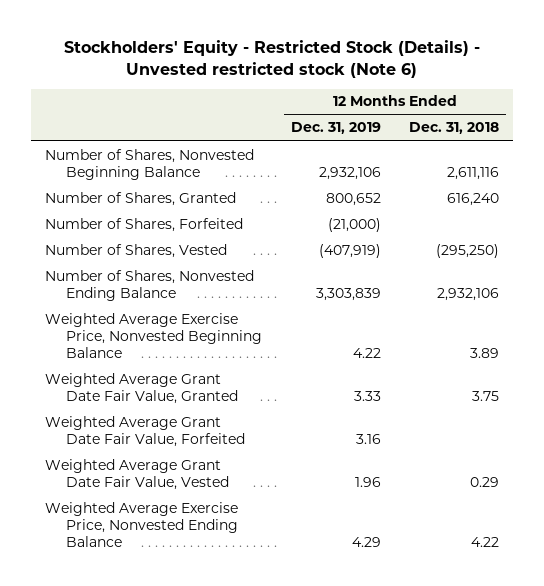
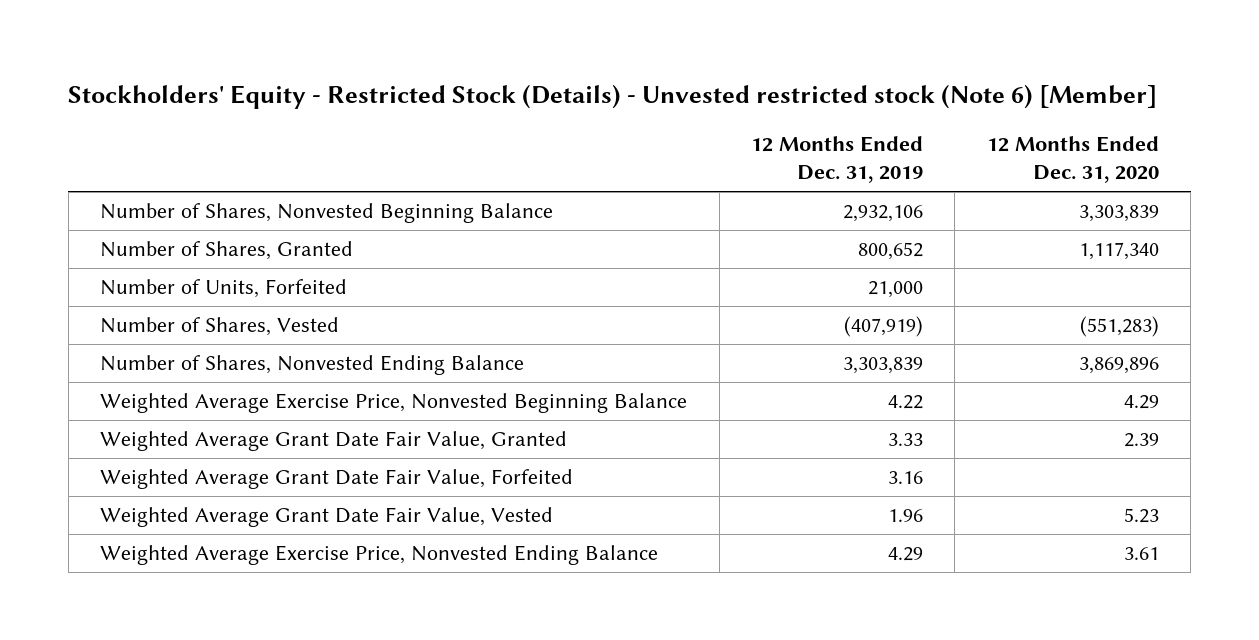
- Stockholders' Equity - Restricted Stock (Details) - Unvested restricted stock (Note 6)
+ Stockholders' Equity - Restricted Stock (Details) - Unvested restricted stock (Note 6) [Member]
- | 12 Months Ended Dec. 31, 2019 | 12 Months Ended Dec. 31, 2018
+ | 12 Months Ended Dec. 31, 2019 | 12 Months Ended Dec. 31, 2020
- Number of Shares, Forfeited | (21,000) |
+ Number of Units, Forfeited | 21,000 |

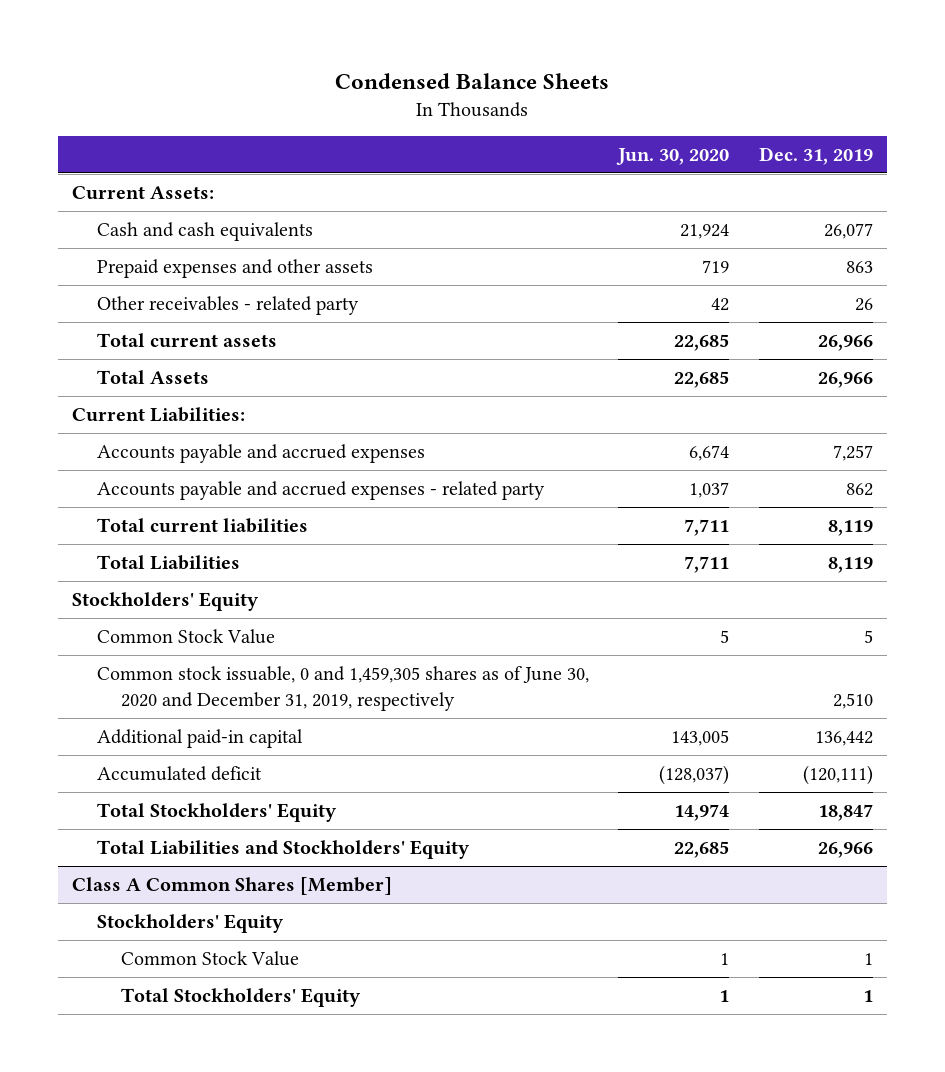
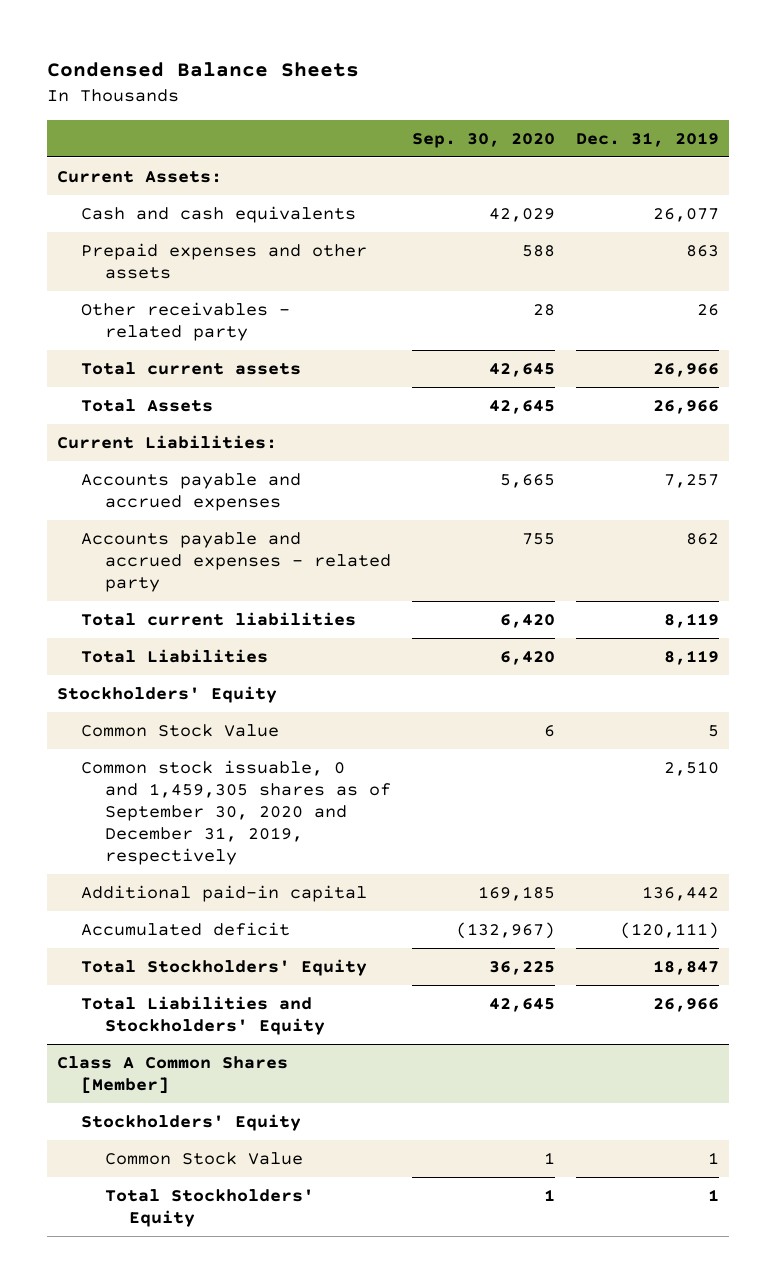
- | Jun. 30, 2020 | Dec. 31, 2019
+ | Sep. 30, 2020 | Dec. 31, 2019
- Common stock issuable, 0 and 1,459,305 shares as of June 30, 2020 and December 31, 2019, respectively | | 2,510
+ Common stock issuable, 0 and 1,459,305 shares as of September 30, 2020 and December 31, 2019, respectively | | 2,510

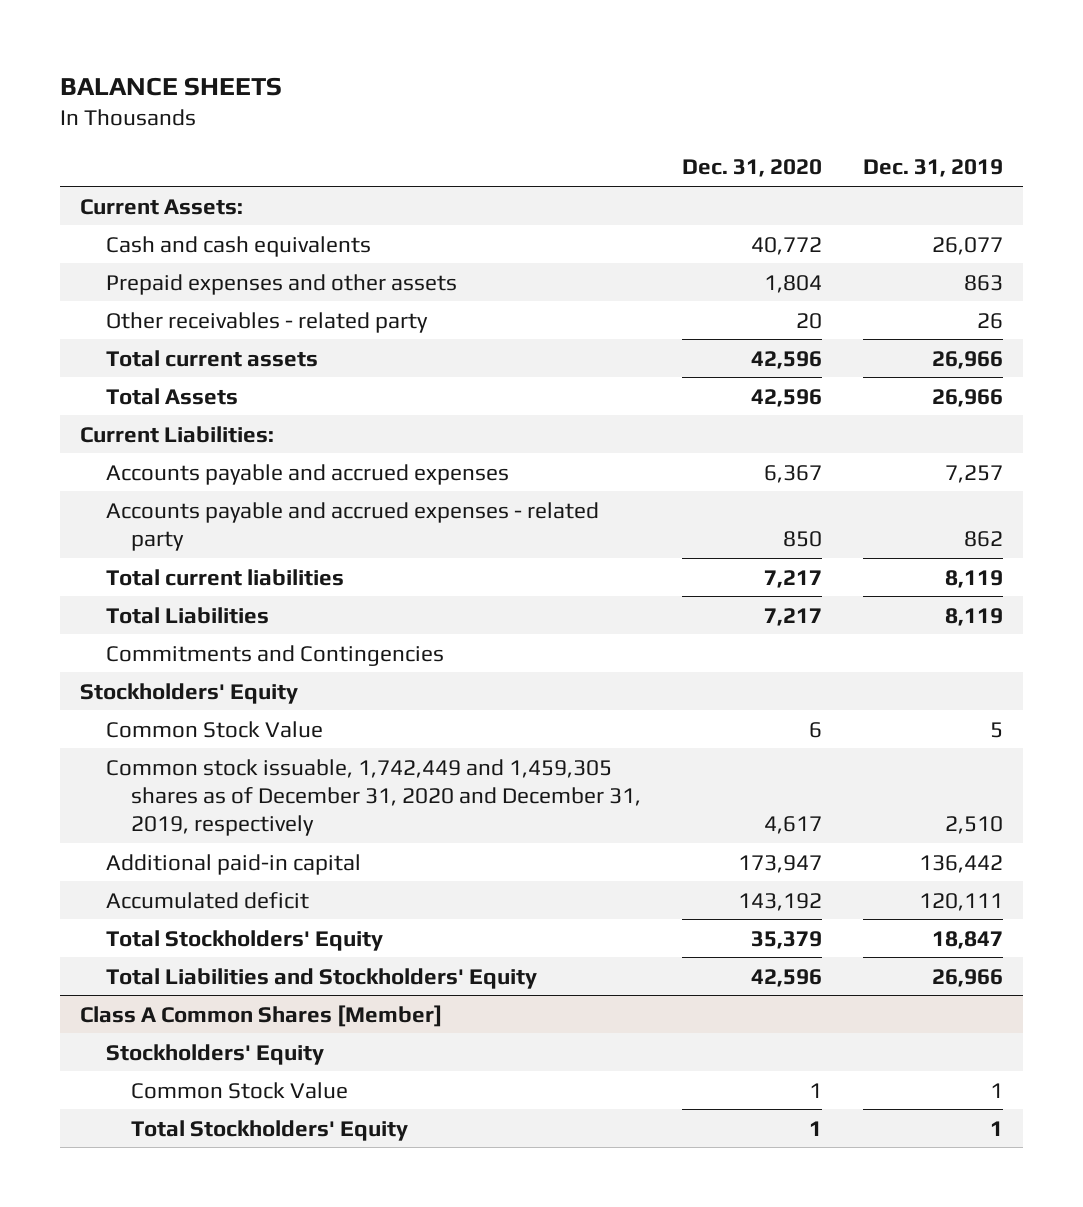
- Condensed Balance Sheets
+ BALANCE SHEETS
- | Sep. 30, 2020 | Dec. 31, 2019
+ | Dec. 31, 2020 | Dec. 31, 2019
+ Commitments and Contingencies
- Common stock issuable, 0 and 1,459,305 shares as of September 30, 2020 and December 31, 2019, respectively | | 2,510
+ Common stock issuable, 1,742,449 and 1,459,305 shares as of December 31, 2020 and December 31, 2019, respectively | 4,617 | 2,510
- Accumulated deficit | (132,967) | (120,111)
+ Accumulated deficit | 143,192 | 120,111

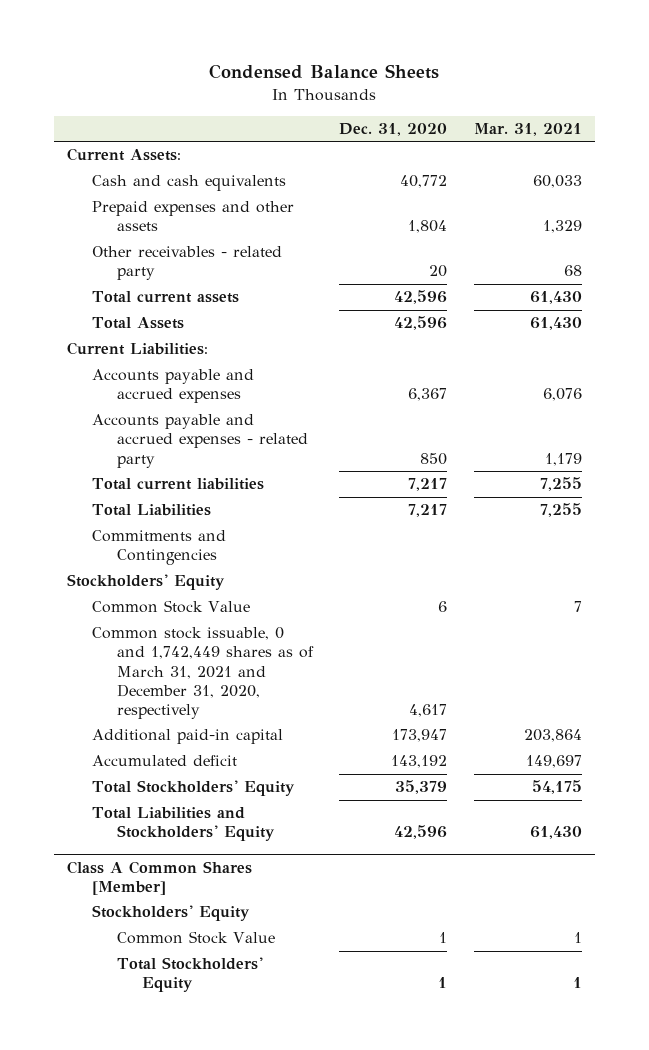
- BALANCE SHEETS
+ Condensed Balance Sheets
- | Dec. 31, 2020 | Dec. 31, 2019
+ | Dec. 31, 2020 | Mar. 31, 2021
- Common stock issuable, 1,742,449 and 1,459,305 shares as of December 31, 2020 and December 31, 2019, respectively | 4,617 | 2,510
+ Common stock issuable, 0 and 1,742,449 shares as of March 31, 2021 and December 31, 2020, respectively | 4,617 |

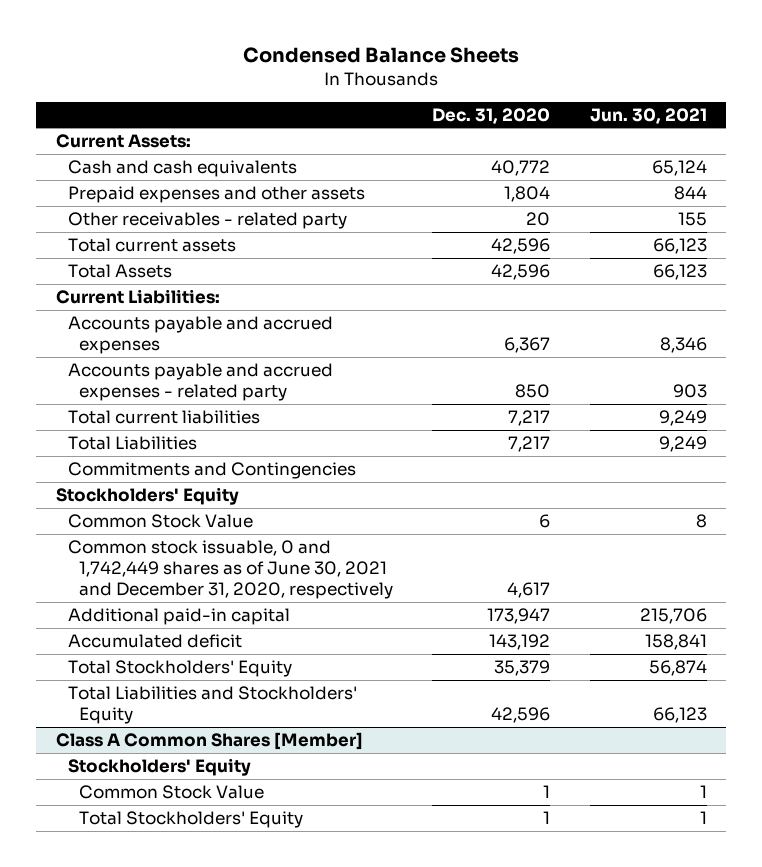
- | Dec. 31, 2020 | Mar. 31, 2021
+ | Dec. 31, 2020 | Jun. 30, 2021
- Common stock issuable, 0 and 1,742,449 shares as of March 31, 2021 and December 31, 2020, respectively | 4,617 |
+ Common stock issuable, 0 and 1,742,449 shares as of June 30, 2021 and December 31, 2020, respectively | 4,617 |

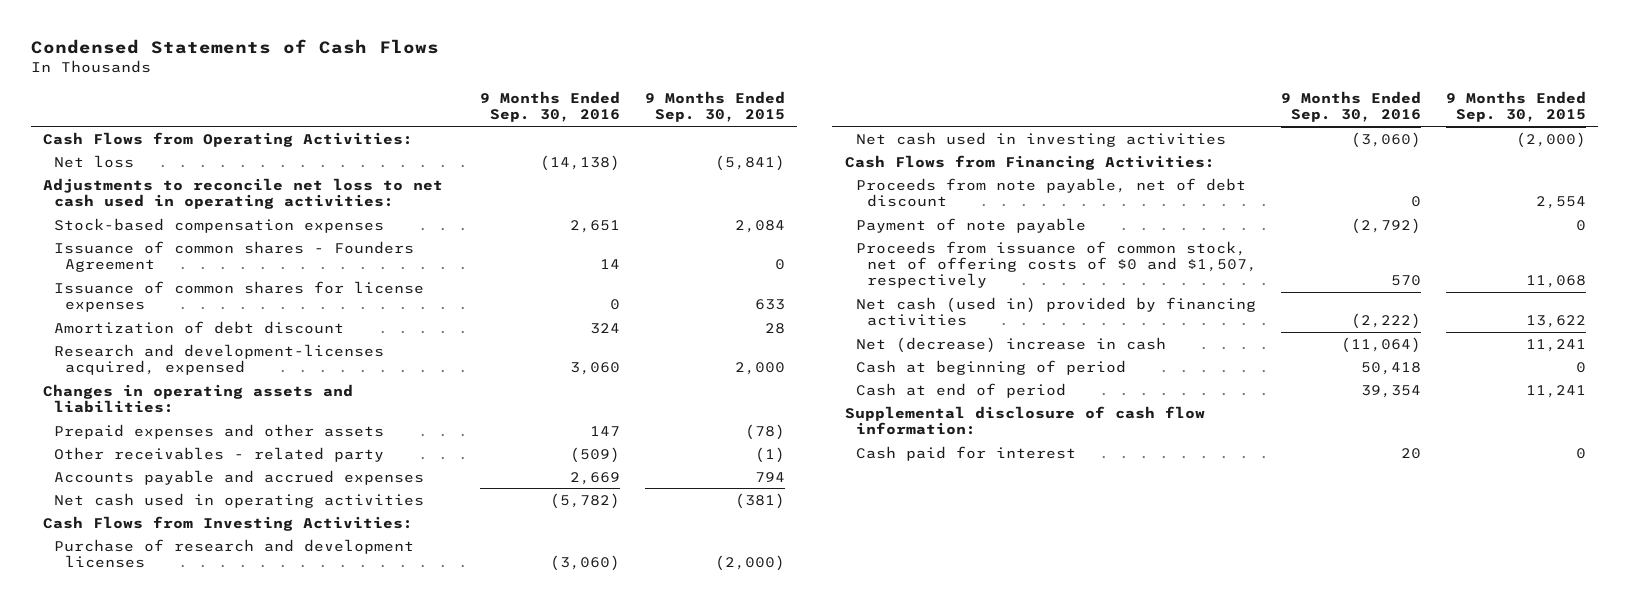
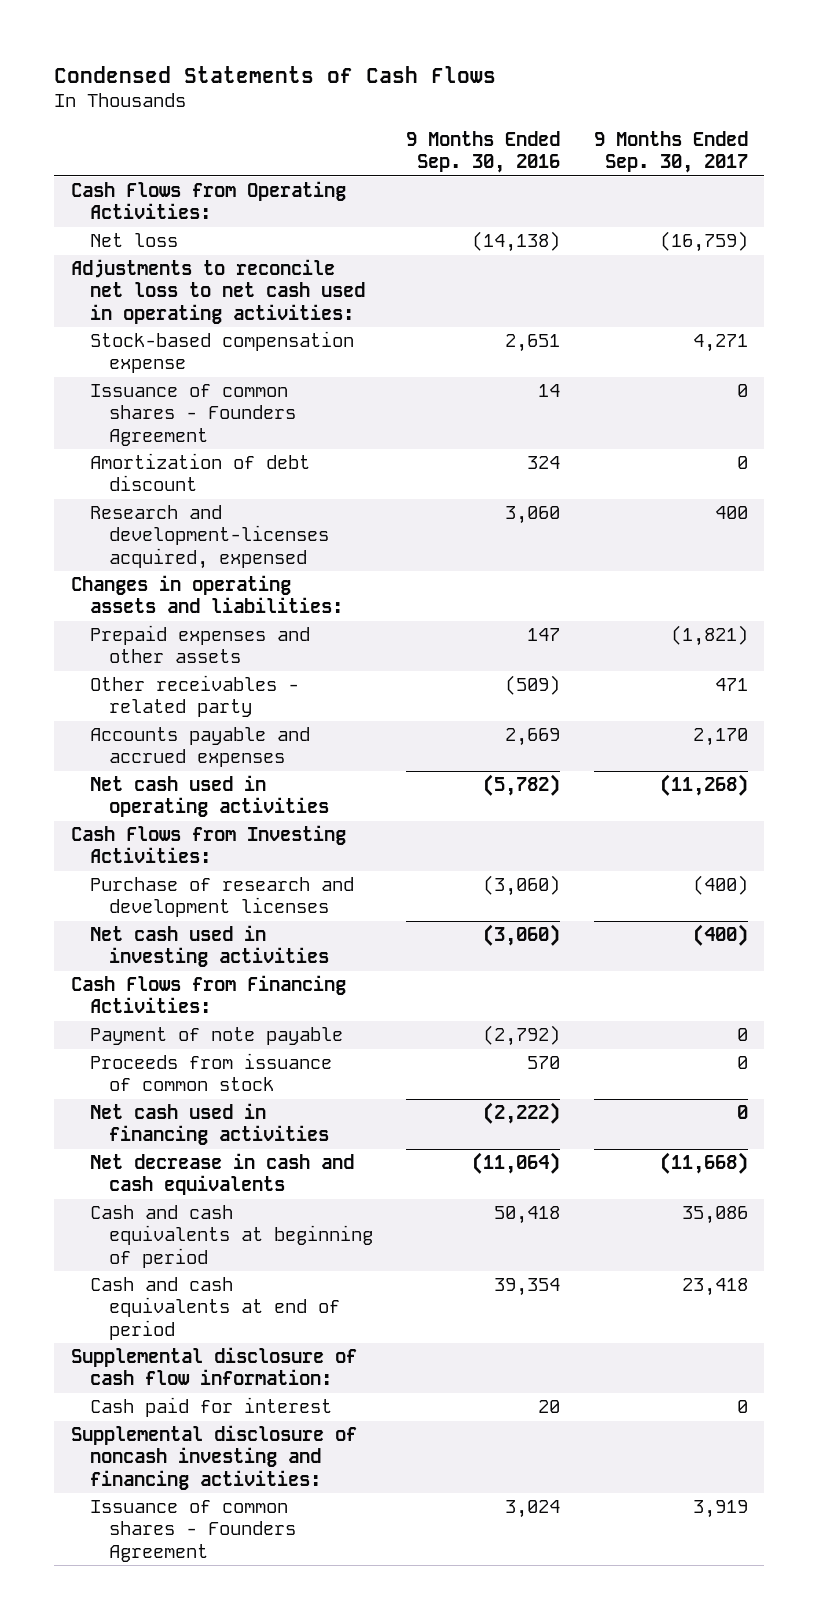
- | 9 Months Ended Sep. 30, 2016 | 9 Months Ended Sep. 30, 2015
+ | 9 Months Ended Sep. 30, 2016 | 9 Months Ended Sep. 30, 2017
- Stock-based compensation expenses | 2,651 | 2,084
+ Stock-based compensation expense | 2,651 | 4,271
- Issuance of common shares for license expenses | 0 | 633
- Proceeds from note payable, net of debt discount | 0 | 2,554
- Proceeds from issuance of common stock, net of offering costs of $0 and $1,507, respectively | 570 | 11,068
- Net cash (used in) provided by financing activities | (2,222) | 13,622
- Net (decrease) increase in cash | (11,064) | 11,241
- Cash at beginning of period | 50,418 | 0
- Cash at end of period | 39,354 | 11,241
+ Proceeds from issuance of common stock | 570 | 0
+ Net cash used in financing activities | (2,222) | 0
+ Net decrease in cash and cash equivalents | (11,064) | (11,668)
+ Cash and cash equivalents at beginning of period | 50,418 | 35,086
+ Cash and cash equivalents at end of period | 39,354 | 23,418
+ Supplemental disclosure of noncash investing and financing activities:
+ Issuance of common shares - Founders Agreement | 3,024 | 3,919

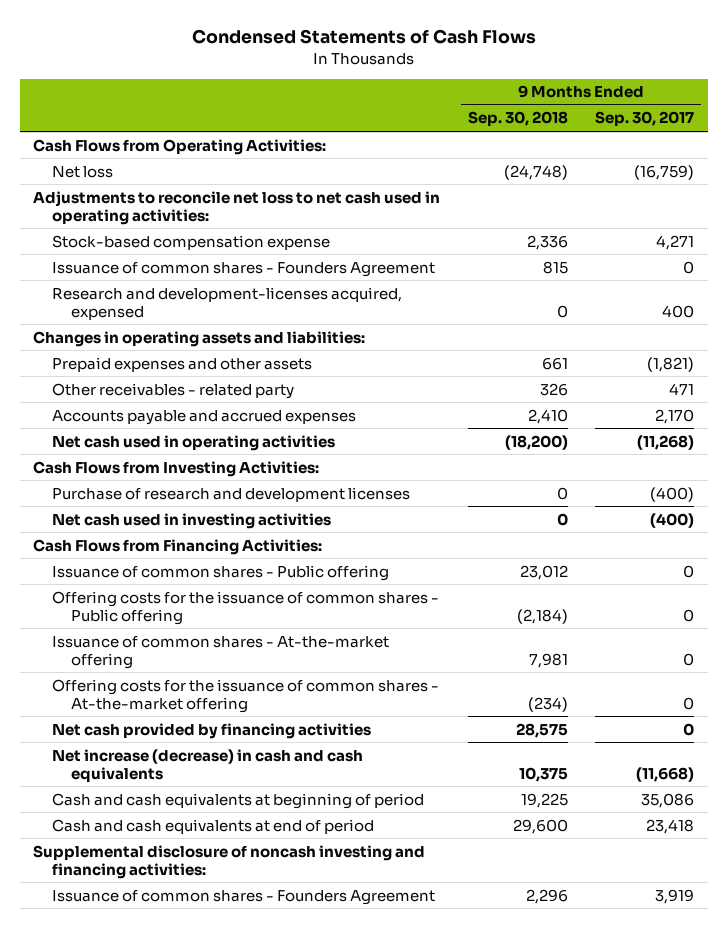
- | 9 Months Ended Sep. 30, 2016 | 9 Months Ended Sep. 30, 2017
+ | 9 Months Ended Sep. 30, 2018 | 9 Months Ended Sep. 30, 2017
- Amortization of debt discount | 324 | 0
- Payment of note payable | (2,792) | 0
- Proceeds from issuance of common stock | 570 | 0
- Net cash used in financing activities | (2,222) | 0
- Net decrease in cash and cash equivalents | (11,064) | (11,668)
+ Issuance of common shares - Public offering | 23,012 | 0
+ Offering costs for the issuance of common shares - Public offering | (2,184) | 0
+ Issuance of common shares - At-the-market offering | 7,981 | 0
+ Offering costs for the issuance of common shares - At-the-market offering | (234) | 0
+ Net cash provided by financing activities | 28,575 | 0
+ Net increase (decrease) in cash and cash equivalents | 10,375 | (11,668)
- Supplemental disclosure of cash flow information:
- Cash paid for interest | 20 | 0

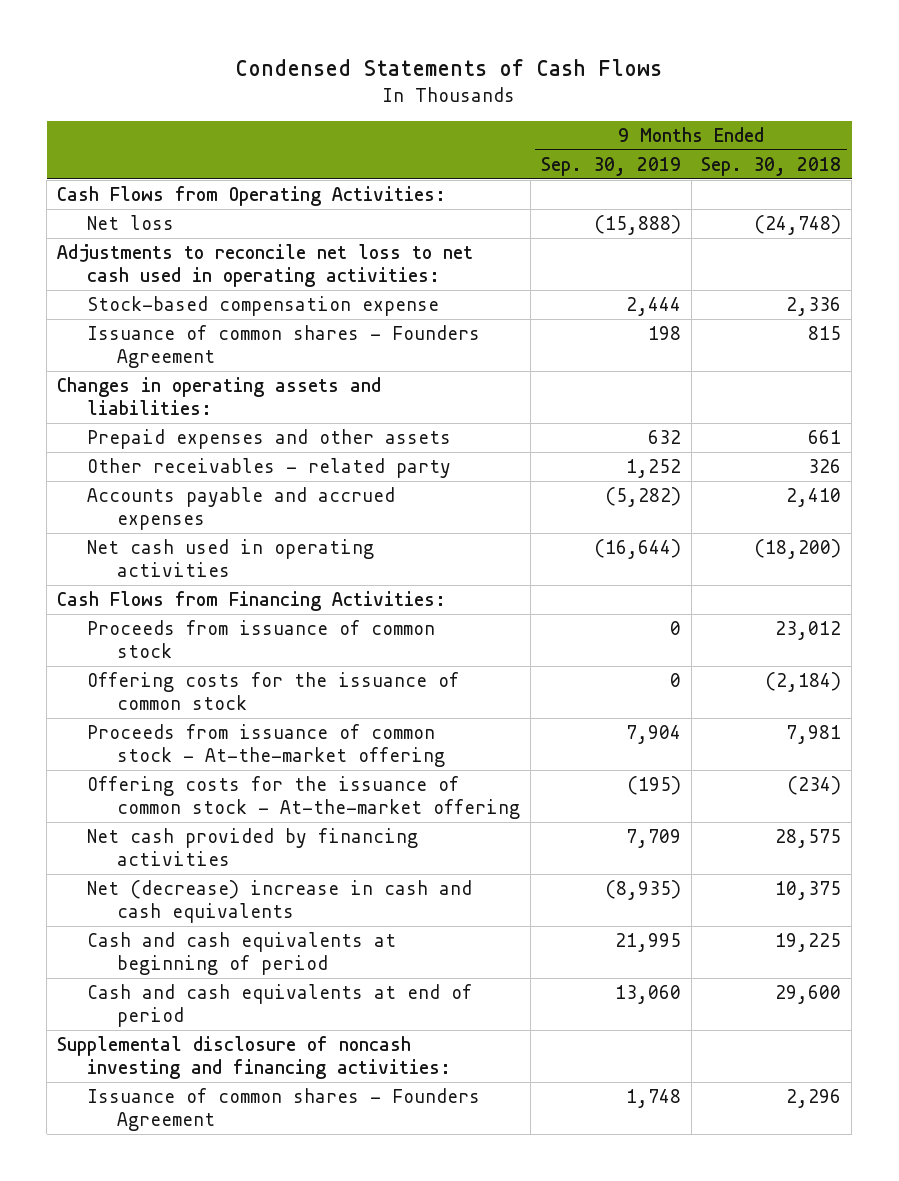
- | 9 Months Ended Sep. 30, 2018 | 9 Months Ended Sep. 30, 2017
+ | 9 Months Ended Sep. 30, 2019 | 9 Months Ended Sep. 30, 2018
- Research and development-licenses acquired, expensed | 0 | 400
- Cash Flows from Investing Activities:
- Purchase of research and development licenses | 0 | (400)
- Net cash used in investing activities | 0 | (400)
- Issuance of common shares - Public offering | 23,012 | 0
- Offering costs for the issuance of common shares - Public offering | (2,184) | 0
- Issuance of common shares - At-the-market offering | 7,981 | 0
- Offering costs for the issuance of common shares - At-the-market offering | (234) | 0
+ Proceeds from issuance of common stock | 0 | 23,012
+ Offering costs for the issuance of common stock | 0 | (2,184)
+ Proceeds from issuance of common stock - At-the-market offering | 7,904 | 7,981
+ Offering costs for the issuance of common stock - At-the-market offering | (195) | (234)
- Net increase (decrease) in cash and cash equivalents | 10,375 | (11,668)
+ Net (decrease) increase in cash and cash equivalents | (8,935) | 10,375

